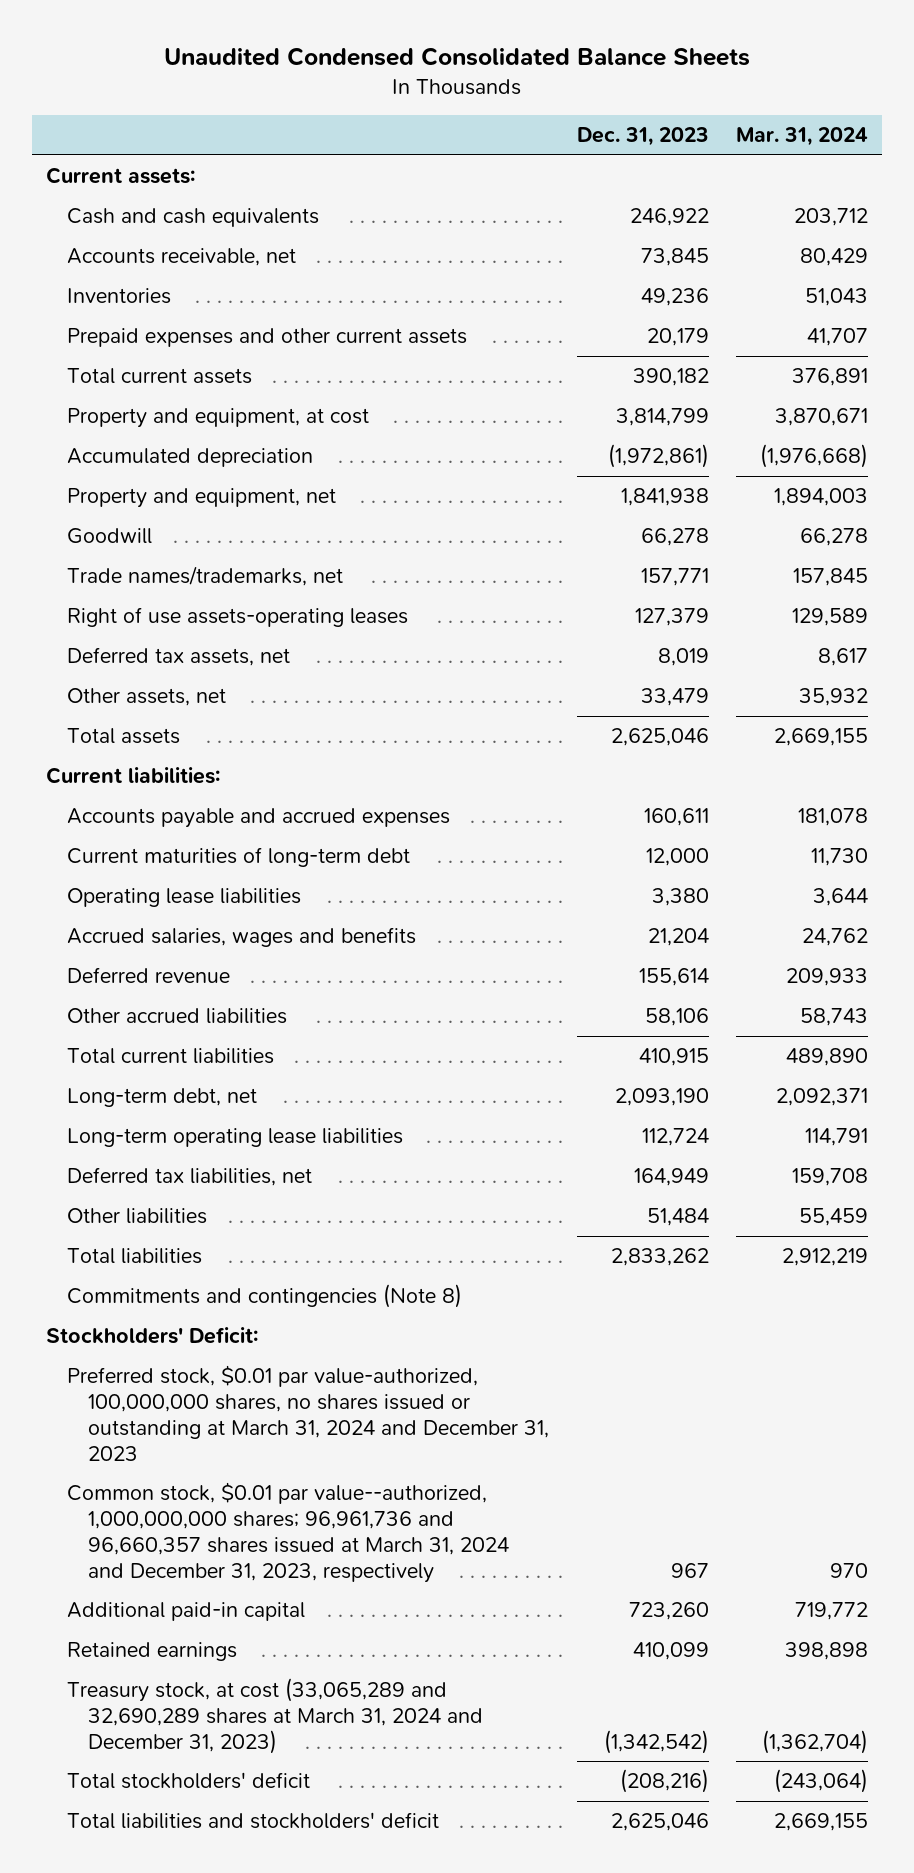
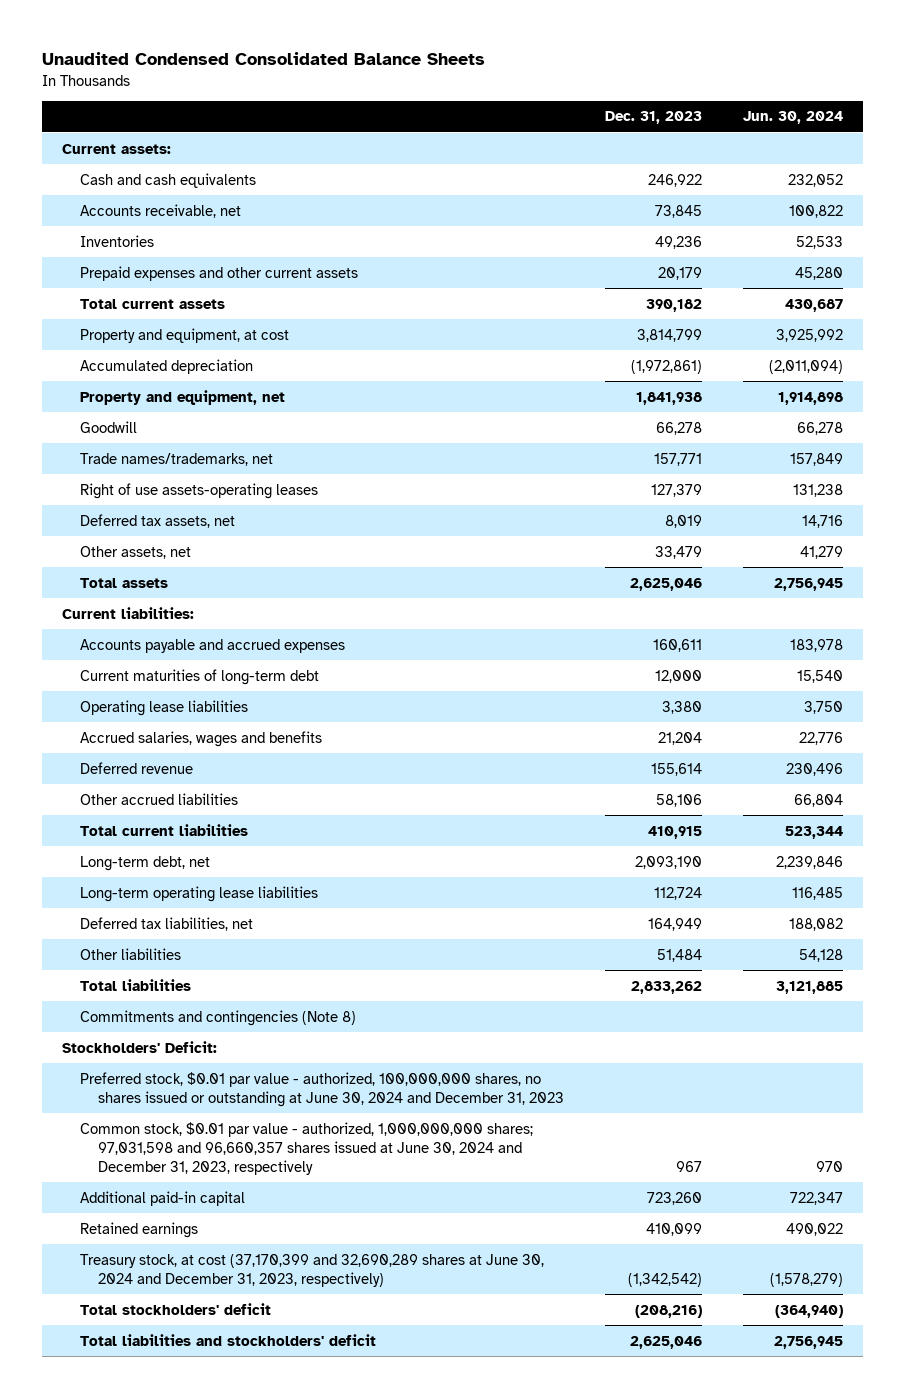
- | Dec. 31, 2023 | Mar. 31, 2024
+ | Dec. 31, 2023 | Jun. 30, 2024
- Preferred stock, $0.01 par value-authorized, 100,000,000 shares, no shares issued or outstanding at March 31, 2024 and December 31, 2023
- Common stock, $0.01 par value--authorized, 1,000,000,000 shares; 96,961,736 and 96,660,357 shares issued at March 31, 2024 and December 31, 2023, respectively | 967 | 970
+ Preferred stock, $0.01 par value - authorized, 100,000,000 shares, no shares issued or outstanding at June 30, 2024 and December 31, 2023
+ Common stock, $0.01 par value - authorized, 1,000,000,000 shares; 97,031,598 and 96,660,357 shares issued at June 30, 2024 and December 31, 2023, respectively | 967 | 970
- Treasury stock, at cost (33,065,289 and 32,690,289 shares at March 31, 2024 and December 31, 2023) | (1,342,542) | (1,362,704)
+ Treasury stock, at cost (37,170,399 and 32,690,289 shares at June 30, 2024 and December 31, 2023, respectively) | (1,342,542) | (1,578,279)

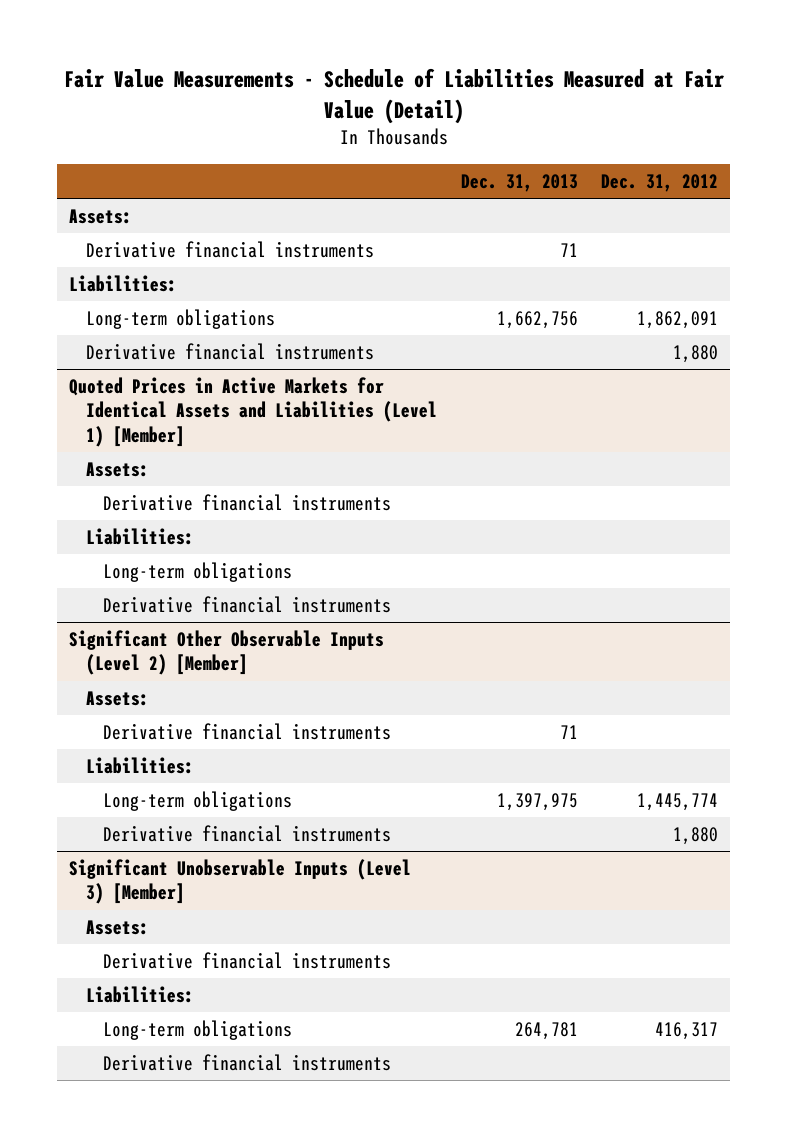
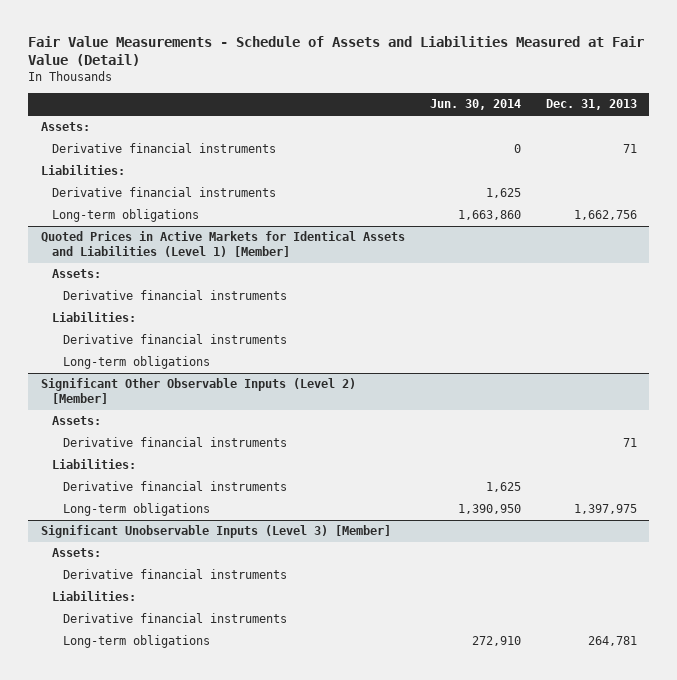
- Fair Value Measurements - Schedule of Liabilities Measured at Fair Value (Detail)
+ Fair Value Measurements - Schedule of Assets and Liabilities Measured at Fair Value (Detail)
- | Dec. 31, 2013 | Dec. 31, 2012
+ | Jun. 30, 2014 | Dec. 31, 2013
moved down: Long-term obligations | 1,663,860 | 1,662,756
@ Quoted Prices in Active Markets for Identical Assets and Liabilities (Level 1) [Member]
moved down: Long-term obligations
@ Significant Other Observable Inputs (Level 2) [Member]
moved down: Long-term obligations | 1,390,950 | 1,397,975
@ Significant Unobservable Inputs (Level 3) [Member]
moved down: Long-term obligations | 272,910 | 264,781

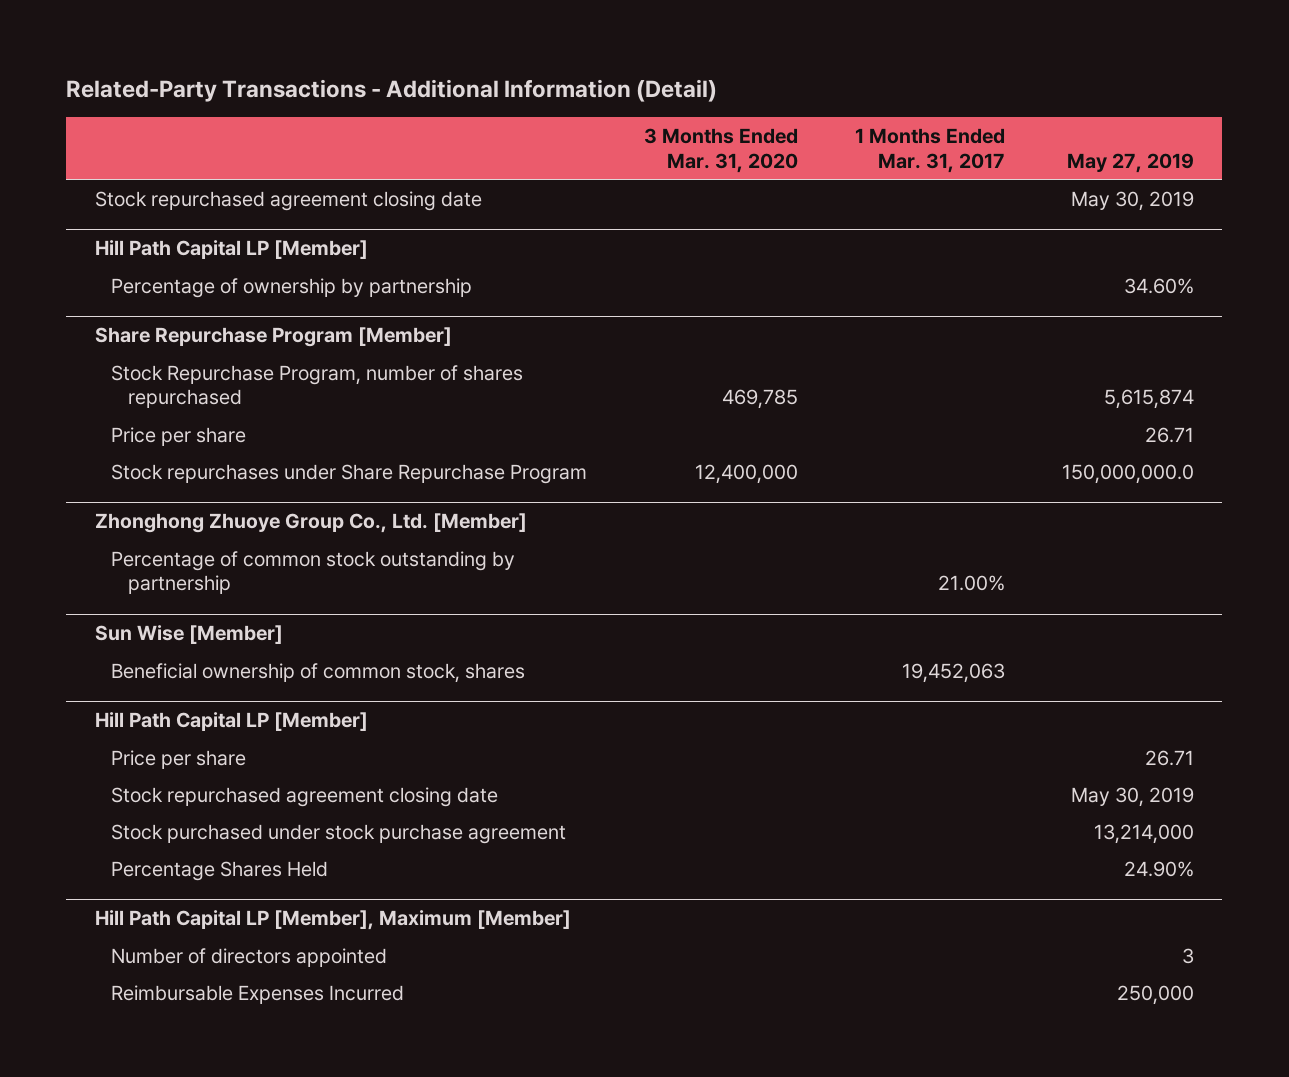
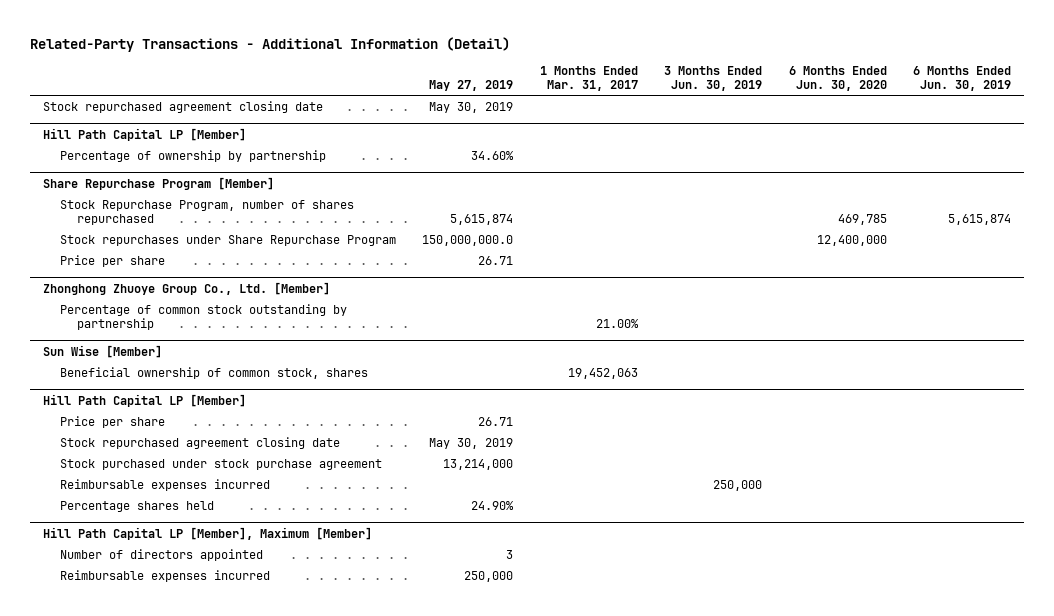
- | 3 Months Ended Mar. 31, 2020 | 1 Months Ended Mar. 31, 2017 | May 27, 2019
+ | May 27, 2019 | 1 Months Ended Mar. 31, 2017 | 3 Months Ended Jun. 30, 2019 | 6 Months Ended Jun. 30, 2020 | 6 Months Ended Jun. 30, 2019
@ Share Repurchase Program [Member]
moved down: Price per share | 26.71 | | | |
@ Hill Path Capital LP [Member]
- Percentage Shares Held | | | 24.90%
+ Reimbursable expenses incurred | | | 250,000 | |
+ Percentage shares held | 24.90% | | | |
@ Hill Path Capital LP [Member], Maximum [Member]
- Reimbursable Expenses Incurred | | | 250,000
+ Reimbursable expenses incurred | 250,000 | | | |

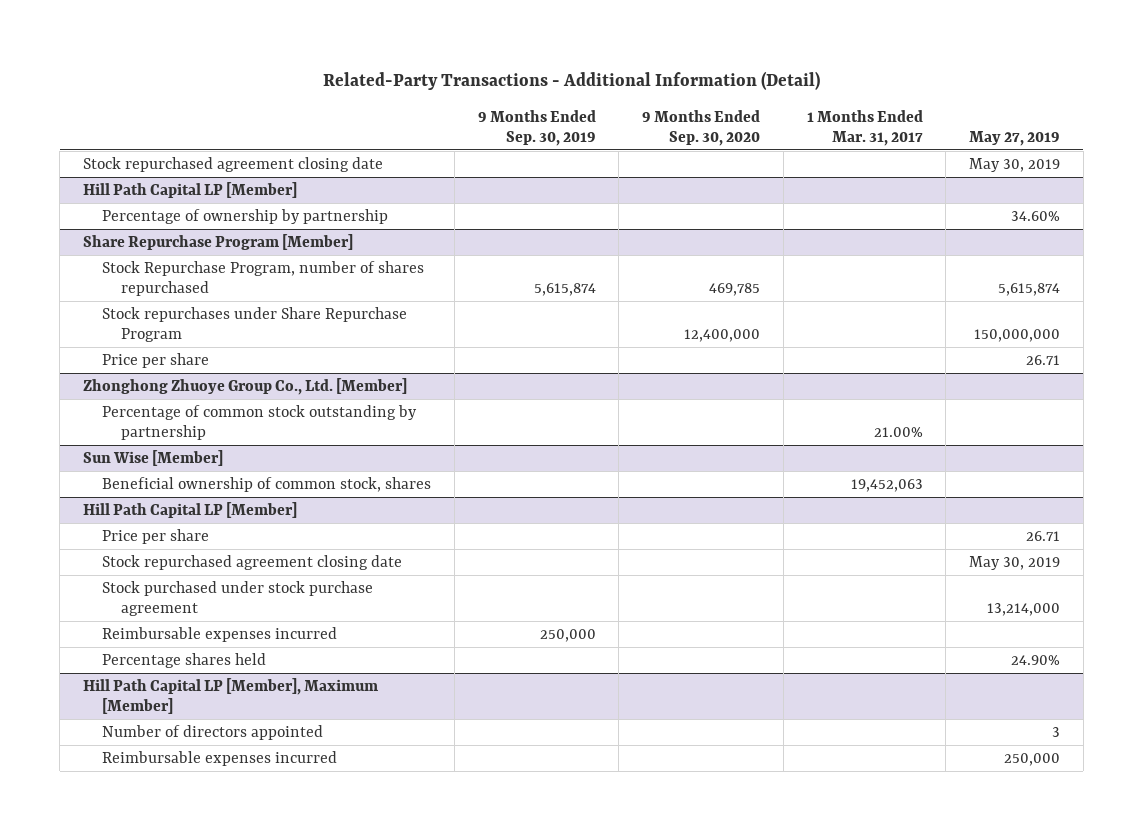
- | May 27, 2019 | 1 Months Ended Mar. 31, 2017 | 3 Months Ended Jun. 30, 2019 | 6 Months Ended Jun. 30, 2020 | 6 Months Ended Jun. 30, 2019
+ | 9 Months Ended Sep. 30, 2019 | 9 Months Ended Sep. 30, 2020 | 1 Months Ended Mar. 31, 2017 | May 27, 2019
@ Share Repurchase Program [Member]
- Stock repurchases under Share Repurchase Program | 150,000,000.0 | | | 12,400,000 |
+ Stock repurchases under Share Repurchase Program | | 12,400,000 | | 150,000,000

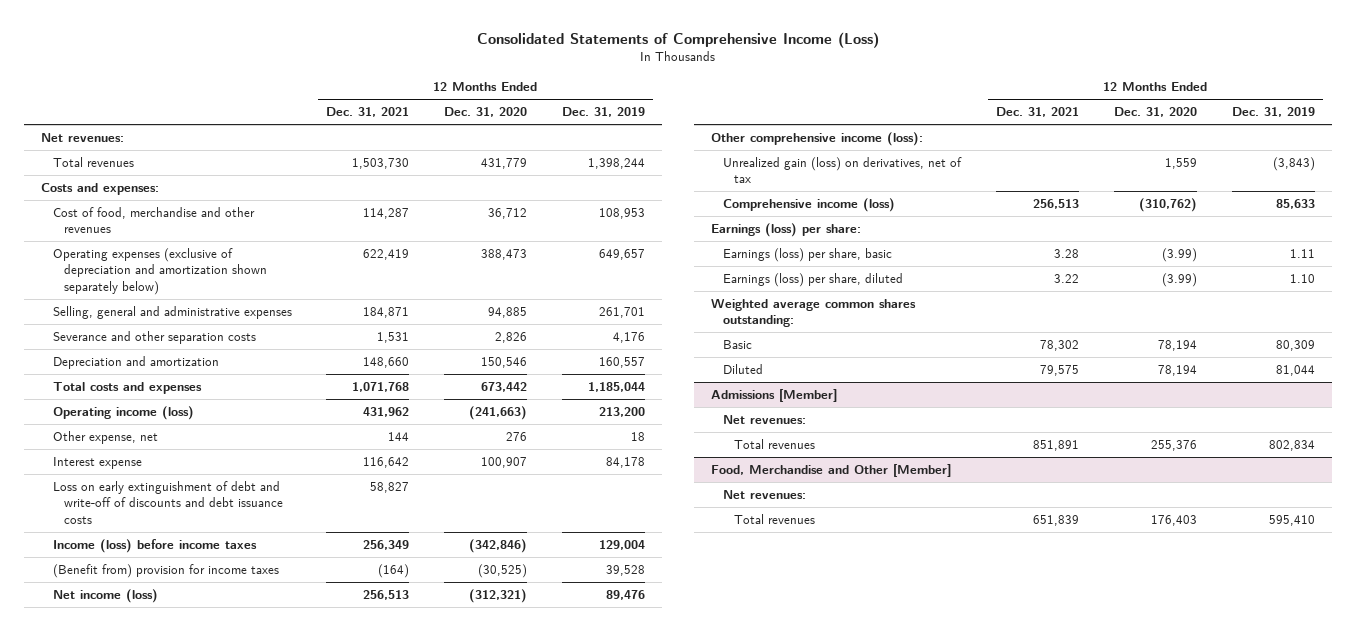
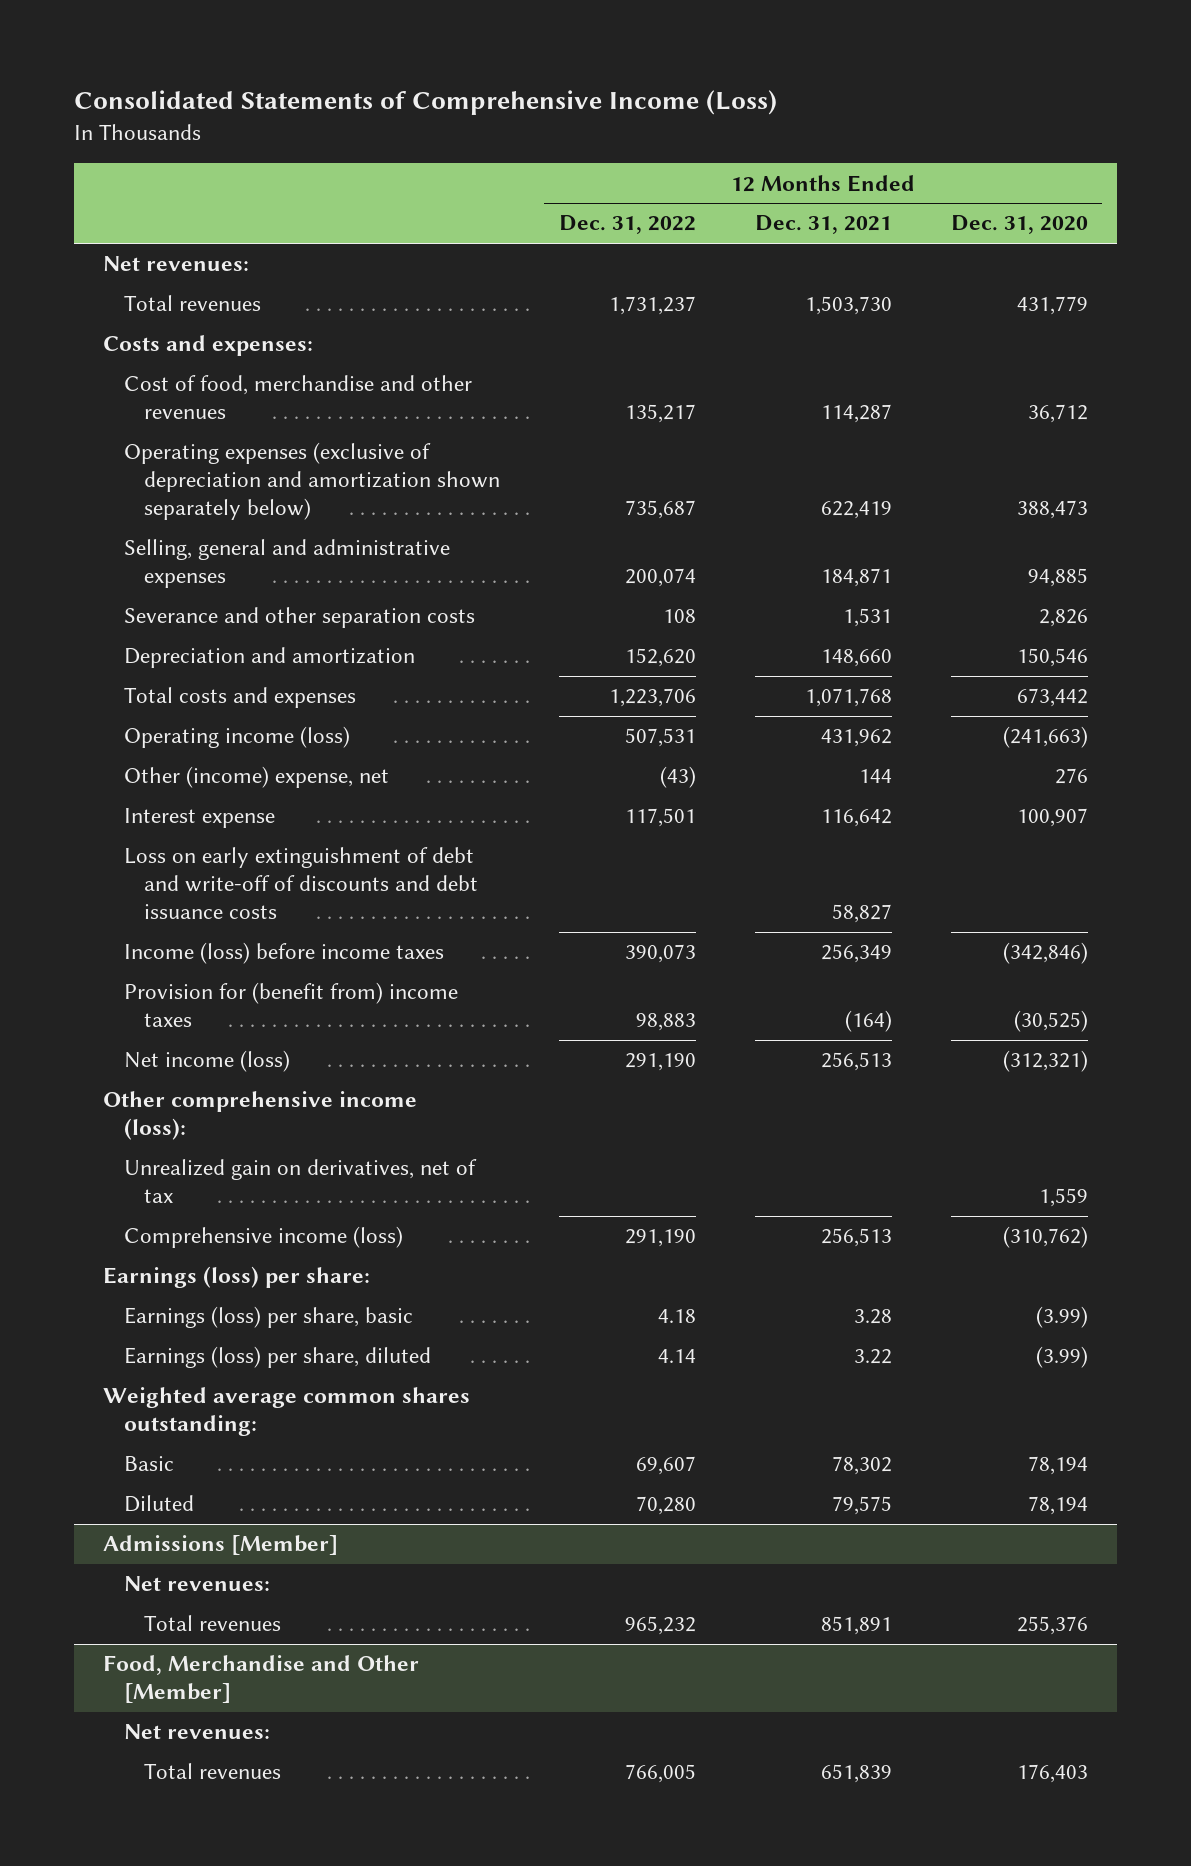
- | 12 Months Ended Dec. 31, 2021 | 12 Months Ended Dec. 31, 2020 | 12 Months Ended Dec. 31, 2019
+ | 12 Months Ended Dec. 31, 2022 | 12 Months Ended Dec. 31, 2021 | 12 Months Ended Dec. 31, 2020
- Other expense, net | 144 | 276 | 18
+ Other (income) expense, net | (43) | 144 | 276
- (Benefit from) provision for income taxes | (164) | (30,525) | 39,528
+ Provision for (benefit from) income taxes | 98,883 | (164) | (30,525)
- Unrealized gain (loss) on derivatives, net of tax | | 1,559 | (3,843)
+ Unrealized gain on derivatives, net of tax | | | 1,559

